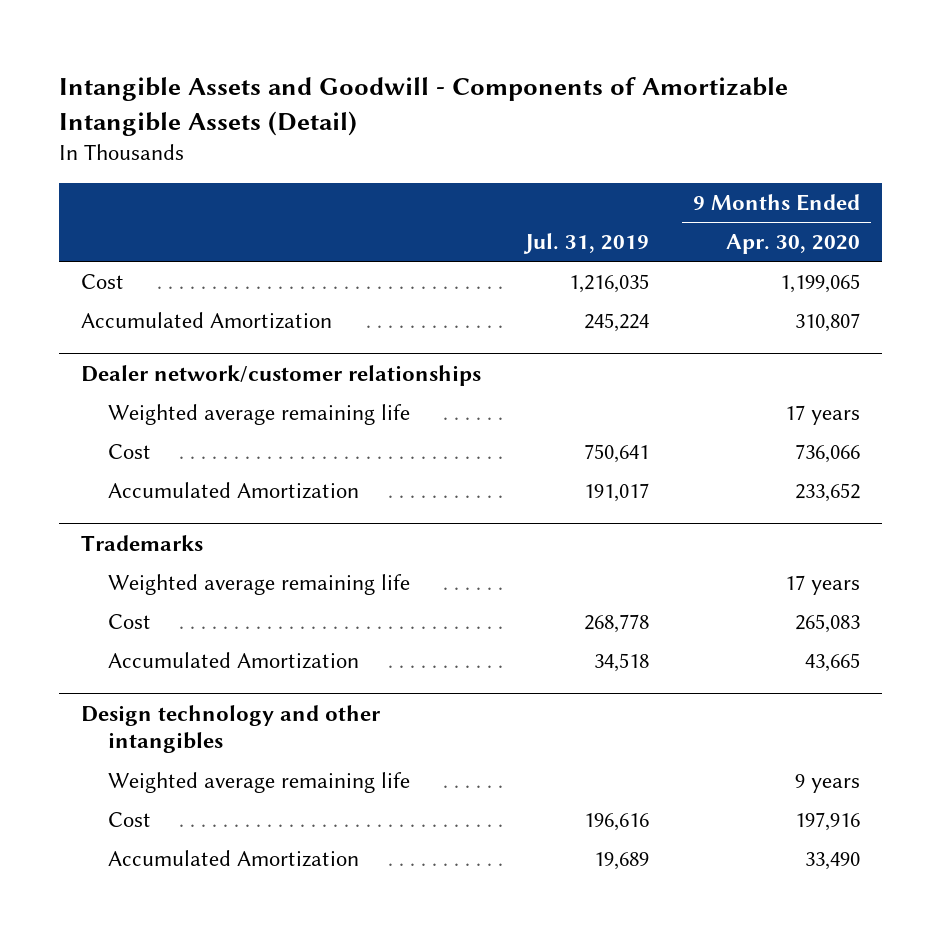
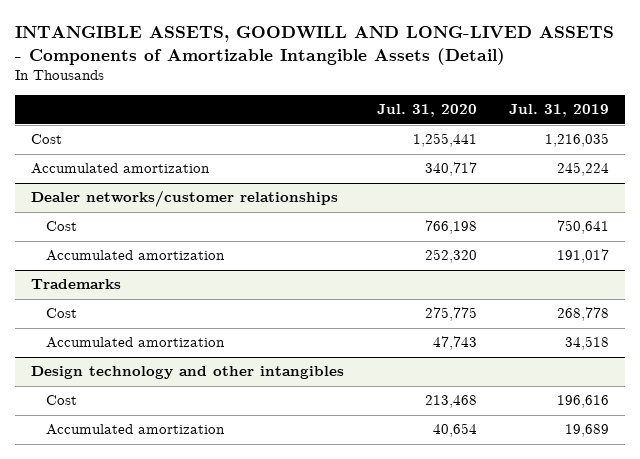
- Intangible Assets and Goodwill - Components of Amortizable Intangible Assets (Detail)
+ INTANGIBLE ASSETS, GOODWILL AND LONG-LIVED ASSETS - Components of Amortizable Intangible Assets (Detail)
- | Jul. 31, 2019 | 9 Months Ended Apr. 30, 2020
+ | Jul. 31, 2020 | Jul. 31, 2019
- Accumulated Amortization | 245,224 | 310,807
- Dealer network/customer relationships
- Weighted average remaining life | | 17 years
+ Accumulated amortization | 340,717 | 245,224
+ Dealer networks/customer relationships
- Accumulated Amortization | 191,017 | 233,652
+ Accumulated amortization | 252,320 | 191,017
@ Trademarks
- Weighted average remaining life | | 17 years
- Accumulated Amortization | 34,518 | 43,665
+ Accumulated amortization | 47,743 | 34,518
@ Design technology and other intangibles
- Weighted average remaining life | | 9 years
- Accumulated Amortization | 19,689 | 33,490
+ Accumulated amortization | 40,654 | 19,689

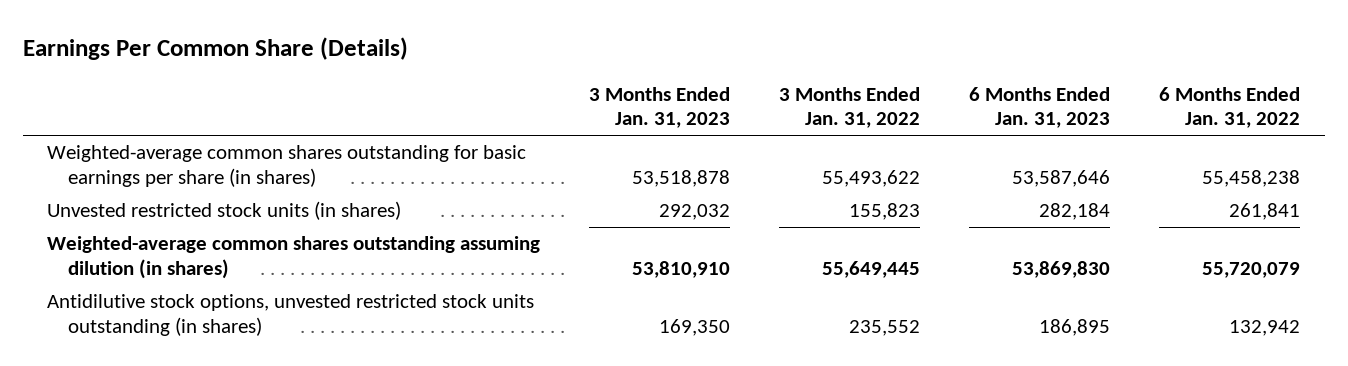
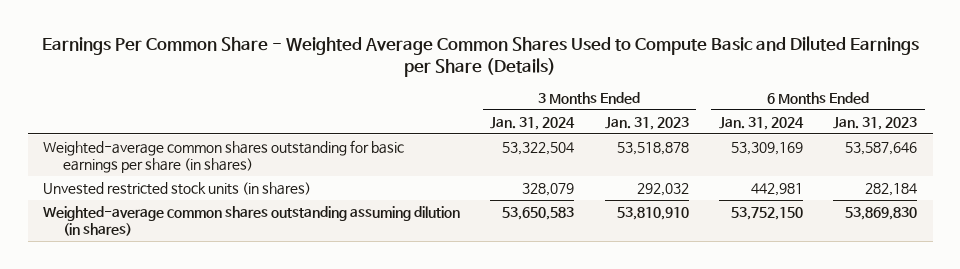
- Earnings Per Common Share (Details)
+ Earnings Per Common Share - Weighted Average Common Shares Used to Compute Basic and Diluted Earnings per Share (Details)
- | 3 Months Ended Jan. 31, 2023 | 3 Months Ended Jan. 31, 2022 | 6 Months Ended Jan. 31, 2023 | 6 Months Ended Jan. 31, 2022
+ | 3 Months Ended Jan. 31, 2024 | 3 Months Ended Jan. 31, 2023 | 6 Months Ended Jan. 31, 2024 | 6 Months Ended Jan. 31, 2023
- Antidilutive stock options, unvested restricted stock units outstanding (in shares) | 169,350 | 235,552 | 186,895 | 132,942

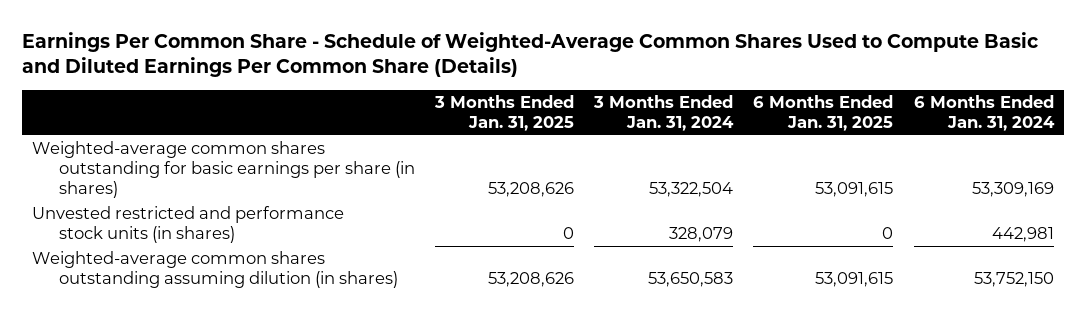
- Earnings Per Common Share - Weighted Average Common Shares Used to Compute Basic and Diluted Earnings per Share (Details)
+ Earnings Per Common Share - Schedule of Weighted-Average Common Shares Used to Compute Basic and Diluted Earnings Per Common Share (Details)
- | 3 Months Ended Jan. 31, 2024 | 3 Months Ended Jan. 31, 2023 | 6 Months Ended Jan. 31, 2024 | 6 Months Ended Jan. 31, 2023
+ | 3 Months Ended Jan. 31, 2025 | 3 Months Ended Jan. 31, 2024 | 6 Months Ended Jan. 31, 2025 | 6 Months Ended Jan. 31, 2024
- Unvested restricted stock units (in shares) | 328,079 | 292,032 | 442,981 | 282,184
+ Unvested restricted and performance stock units (in shares) | 0 | 328,079 | 0 | 442,981

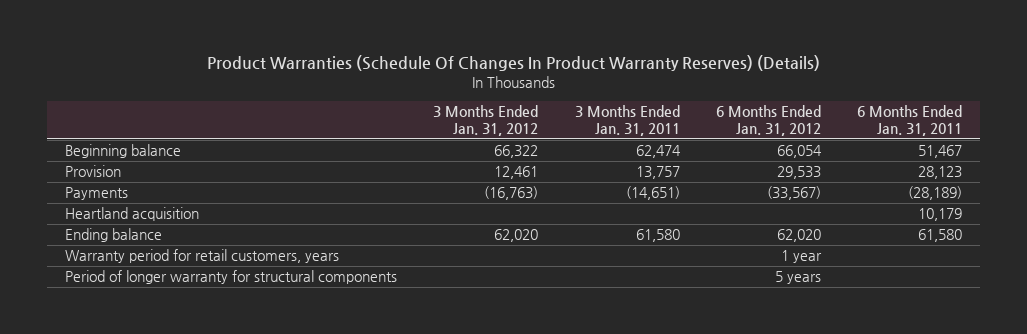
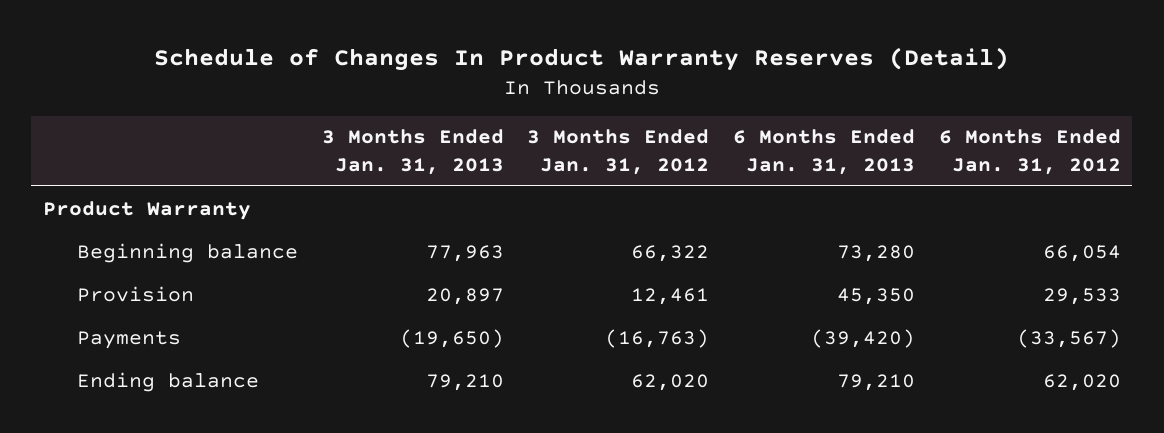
- Product Warranties (Schedule Of Changes In Product Warranty Reserves) (Details)
+ Schedule of Changes In Product Warranty Reserves (Detail)
- | 3 Months Ended Jan. 31, 2012 | 3 Months Ended Jan. 31, 2011 | 6 Months Ended Jan. 31, 2012 | 6 Months Ended Jan. 31, 2011
+ | 3 Months Ended Jan. 31, 2013 | 3 Months Ended Jan. 31, 2012 | 6 Months Ended Jan. 31, 2013 | 6 Months Ended Jan. 31, 2012
+ Product Warranty
- Heartland acquisition | | | | 10,179
- Warranty period for retail customers, years | | | 1 year |
- Period of longer warranty for structural components | | | 5 years |

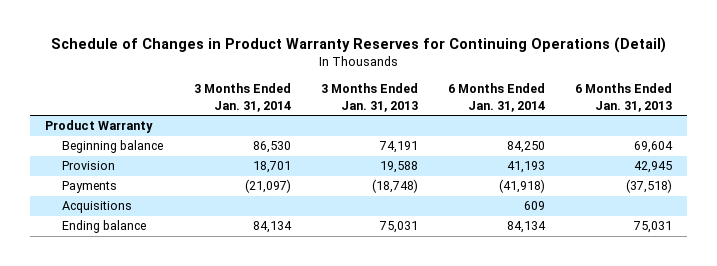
- Schedule of Changes In Product Warranty Reserves (Detail)
+ Schedule of Changes in Product Warranty Reserves for Continuing Operations (Detail)
- | 3 Months Ended Jan. 31, 2013 | 3 Months Ended Jan. 31, 2012 | 6 Months Ended Jan. 31, 2013 | 6 Months Ended Jan. 31, 2012
+ | 3 Months Ended Jan. 31, 2014 | 3 Months Ended Jan. 31, 2013 | 6 Months Ended Jan. 31, 2014 | 6 Months Ended Jan. 31, 2013
- Beginning balance | 77,963 | 66,322 | 73,280 | 66,054
- Provision | 20,897 | 12,461 | 45,350 | 29,533
- Payments | (19,650) | (16,763) | (39,420) | (33,567)
- Ending balance | 79,210 | 62,020 | 79,210 | 62,020
+ Beginning balance | 86,530 | 74,191 | 84,250 | 69,604
+ Provision | 18,701 | 19,588 | 41,193 | 42,945
+ Payments | (21,097) | (18,748) | (41,918) | (37,518)
+ Acquisitions | | | 609 |
+ Ending balance | 84,134 | 75,031 | 84,134 | 75,031

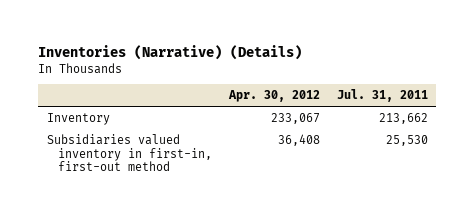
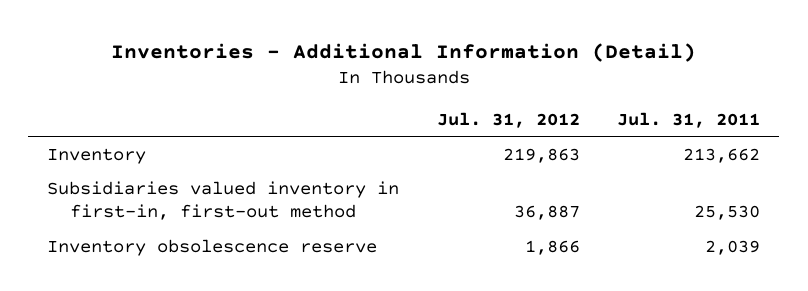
- Inventories (Narrative) (Details)
+ Inventories - Additional Information (Detail)
- | Apr. 30, 2012 | Jul. 31, 2011
+ | Jul. 31, 2012 | Jul. 31, 2011
+ Inventory obsolescence reserve | 1,866 | 2,039

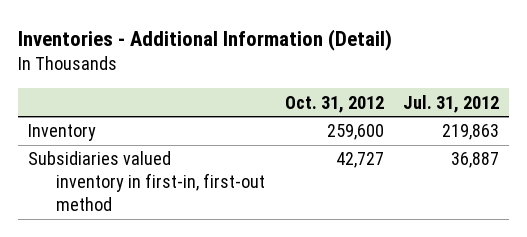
- | Jul. 31, 2012 | Jul. 31, 2011
+ | Oct. 31, 2012 | Jul. 31, 2012
- Inventory obsolescence reserve | 1,866 | 2,039

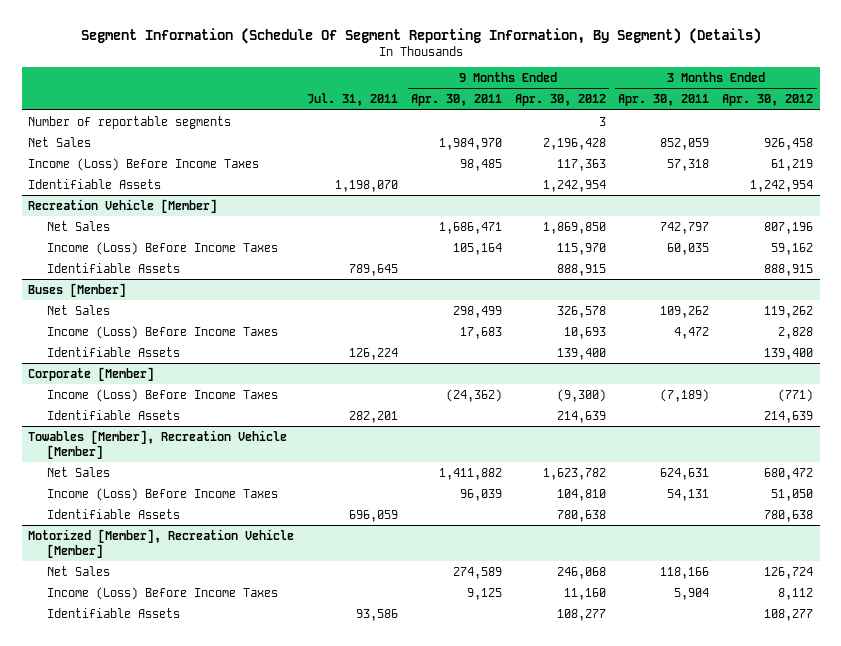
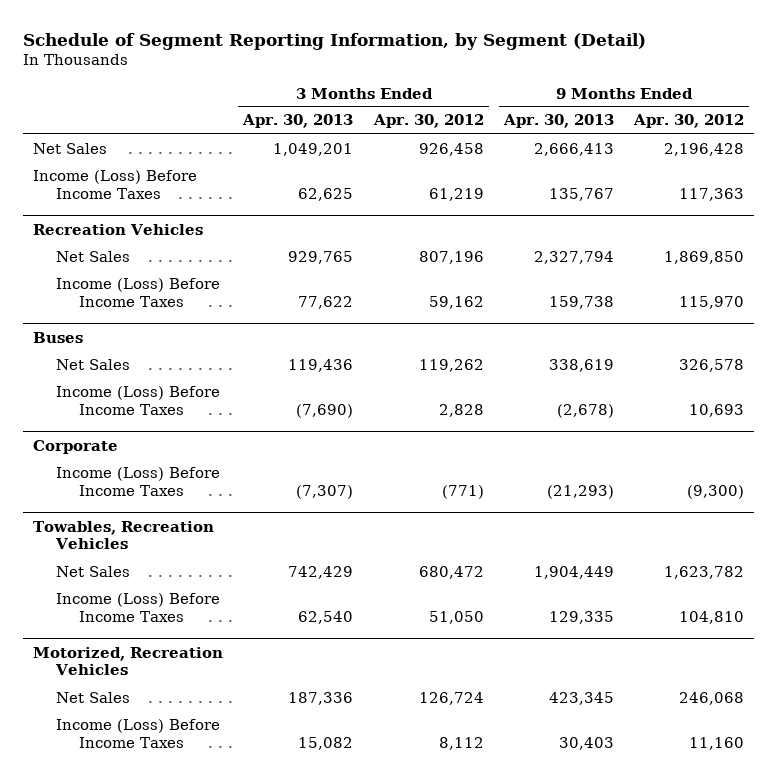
- Segment Information (Schedule Of Segment Reporting Information, By Segment) (Details)
+ Schedule of Segment Reporting Information, by Segment (Detail)
- | Jul. 31, 2011 | 9 Months Ended Apr. 30, 2011 | 9 Months Ended Apr. 30, 2012 | 3 Months Ended Apr. 30, 2011 | 3 Months Ended Apr. 30, 2012
+ | 3 Months Ended Apr. 30, 2013 | 3 Months Ended Apr. 30, 2012 | 9 Months Ended Apr. 30, 2013 | 9 Months Ended Apr. 30, 2012
- Number of reportable segments | | | 3 | |
- Identifiable Assets | 1,198,070 | | 1,242,954 | | 1,242,954
- Recreation Vehicle [Member]
+ Recreation Vehicles
- Identifiable Assets | 789,645 | | 888,915 | | 888,915
- Buses [Member]
+ Buses
- Identifiable Assets | 126,224 | | 139,400 | | 139,400
- Corporate [Member]
+ Corporate
- Identifiable Assets | 282,201 | | 214,639 | | 214,639
- Towables [Member], Recreation Vehicle [Member]
+ Towables, Recreation Vehicles
- Identifiable Assets | 696,059 | | 780,638 | | 780,638
- Motorized [Member], Recreation Vehicle [Member]
+ Motorized, Recreation Vehicles
- Identifiable Assets | 93,586 | | 108,277 | | 108,277

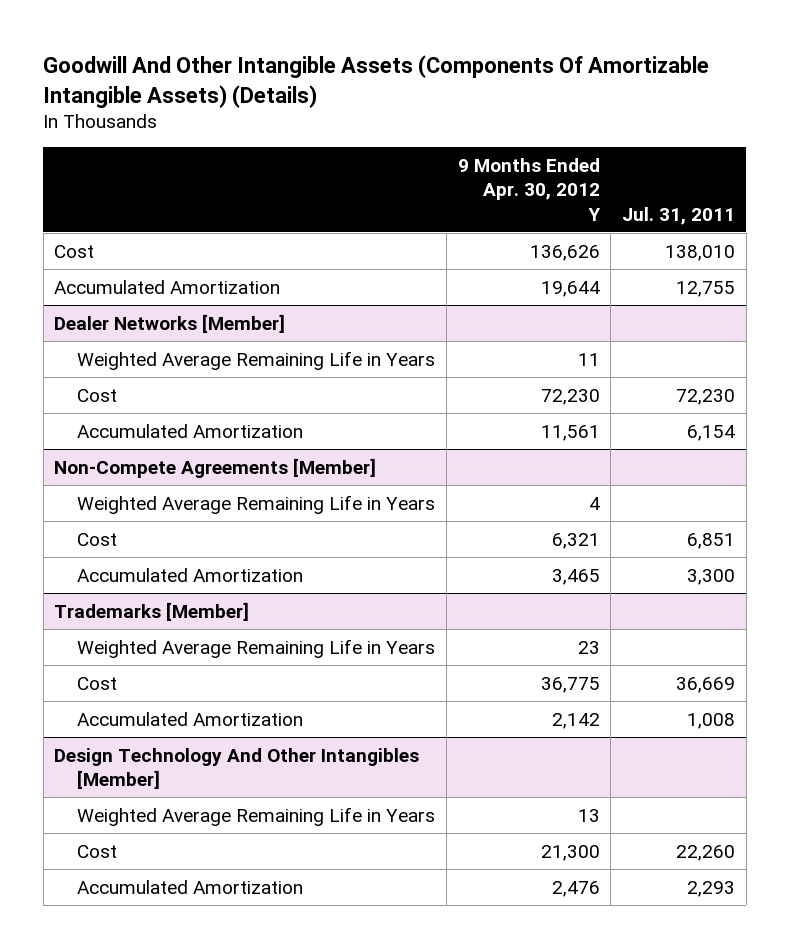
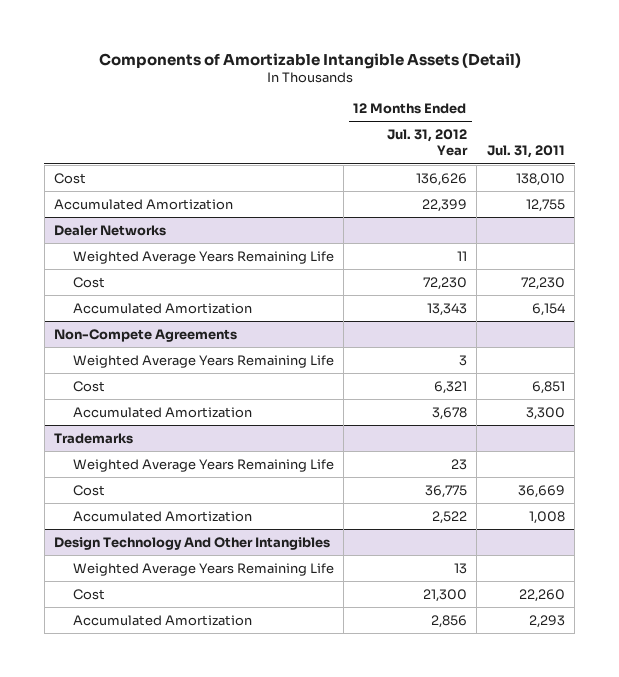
- Goodwill And Other Intangible Assets (Components Of Amortizable Intangible Assets) (Details)
+ Components of Amortizable Intangible Assets (Detail)
- | 9 Months Ended Apr. 30, 2012 Y | Jul. 31, 2011
+ | 12 Months Ended Jul. 31, 2012 Year | Jul. 31, 2011
- Dealer Networks [Member]
- Weighted Average Remaining Life in Years | 11 |
+ Dealer Networks
+ Weighted Average Years Remaining Life | 11 |
- Non-Compete Agreements [Member]
- Weighted Average Remaining Life in Years | 4 |
+ Non-Compete Agreements
+ Weighted Average Years Remaining Life | 3 |
- Trademarks [Member]
- Weighted Average Remaining Life in Years | 23 |
+ Trademarks
+ Weighted Average Years Remaining Life | 23 |
- Design Technology And Other Intangibles [Member]
- Weighted Average Remaining Life in Years | 13 |
+ Design Technology And Other Intangibles
+ Weighted Average Years Remaining Life | 13 |

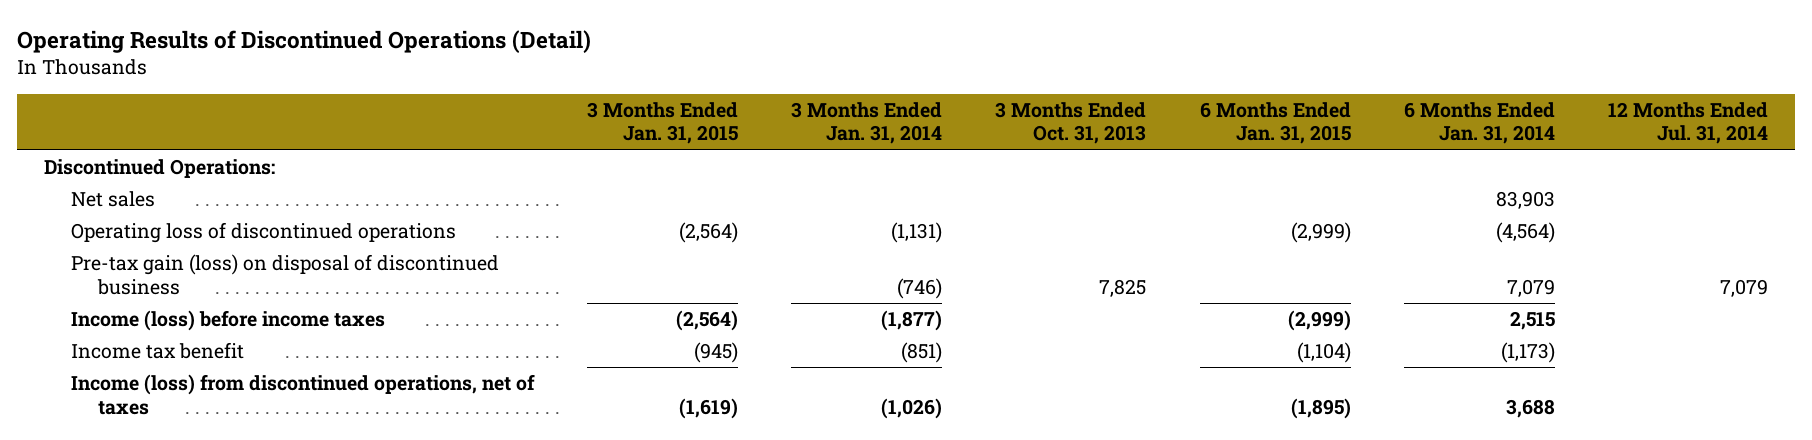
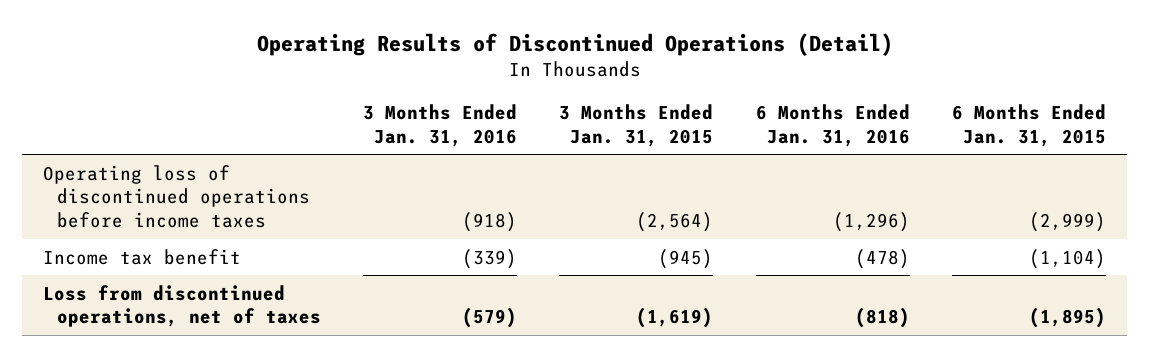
- | 3 Months Ended Jan. 31, 2015 | 3 Months Ended Jan. 31, 2014 | 3 Months Ended Oct. 31, 2013 | 6 Months Ended Jan. 31, 2015 | 6 Months Ended Jan. 31, 2014 | 12 Months Ended Jul. 31, 2014
+ | 3 Months Ended Jan. 31, 2016 | 3 Months Ended Jan. 31, 2015 | 6 Months Ended Jan. 31, 2016 | 6 Months Ended Jan. 31, 2015
- Discontinued Operations:
- Net sales | | | | | 83,903 |
- Operating loss of discontinued operations | (2,564) | (1,131) | | (2,999) | (4,564) |
- Pre-tax gain (loss) on disposal of discontinued business | | (746) | 7,825 | | 7,079 | 7,079
- Income (loss) before income taxes | (2,564) | (1,877) | | (2,999) | 2,515 |
+ Operating loss of discontinued operations before income taxes | (918) | (2,564) | (1,296) | (2,999)
- Income (loss) from discontinued operations, net of taxes | (1,619) | (1,026) | | (1,895) | 3,688 |
+ Loss from discontinued operations, net of taxes | (579) | (1,619) | (818) | (1,895)

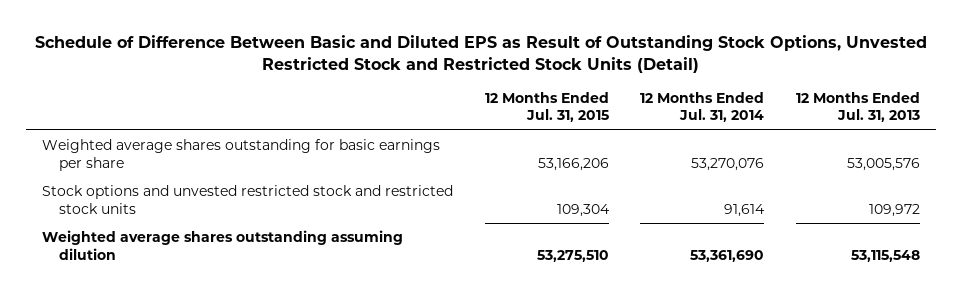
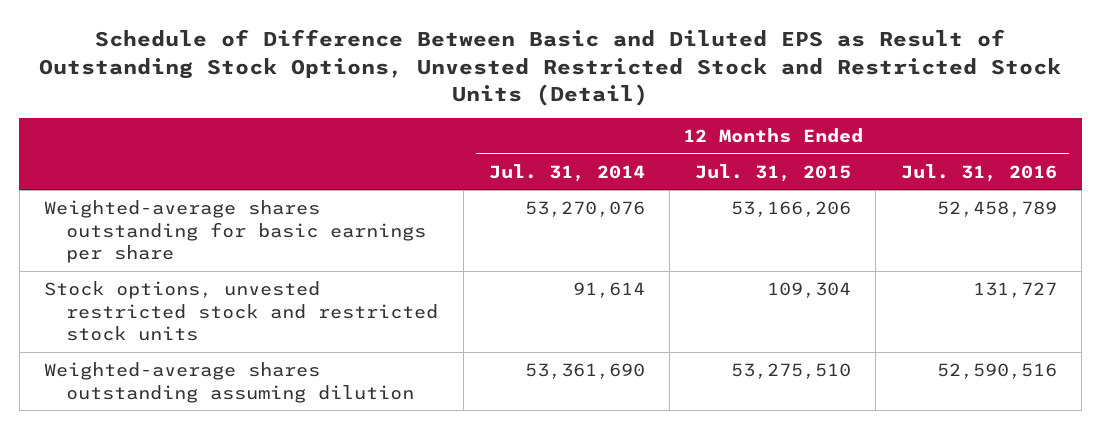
- | 12 Months Ended Jul. 31, 2015 | 12 Months Ended Jul. 31, 2014 | 12 Months Ended Jul. 31, 2013
+ | 12 Months Ended Jul. 31, 2014 | 12 Months Ended Jul. 31, 2015 | 12 Months Ended Jul. 31, 2016
- Weighted average shares outstanding for basic earnings per share | 53,166,206 | 53,270,076 | 53,005,576
- Stock options and unvested restricted stock and restricted stock units | 109,304 | 91,614 | 109,972
- Weighted average shares outstanding assuming dilution | 53,275,510 | 53,361,690 | 53,115,548
+ Weighted-average shares outstanding for basic earnings per share | 53,270,076 | 53,166,206 | 52,458,789
+ Stock options, unvested restricted stock and restricted stock units | 91,614 | 109,304 | 131,727
+ Weighted-average shares outstanding assuming dilution | 53,361,690 | 53,275,510 | 52,590,516

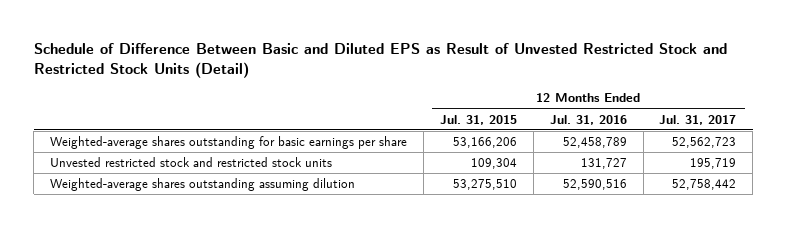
- Schedule of Difference Between Basic and Diluted EPS as Result of Outstanding Stock Options, Unvested Restricted Stock and Restricted Stock Units (Detail)
+ Schedule of Difference Between Basic and Diluted EPS as Result of Unvested Restricted Stock and Restricted Stock Units (Detail)
- | 12 Months Ended Jul. 31, 2014 | 12 Months Ended Jul. 31, 2015 | 12 Months Ended Jul. 31, 2016
+ | 12 Months Ended Jul. 31, 2015 | 12 Months Ended Jul. 31, 2016 | 12 Months Ended Jul. 31, 2017
- Stock options, unvested restricted stock and restricted stock units | 91,614 | 109,304 | 131,727
+ Unvested restricted stock and restricted stock units | 109,304 | 131,727 | 195,719

